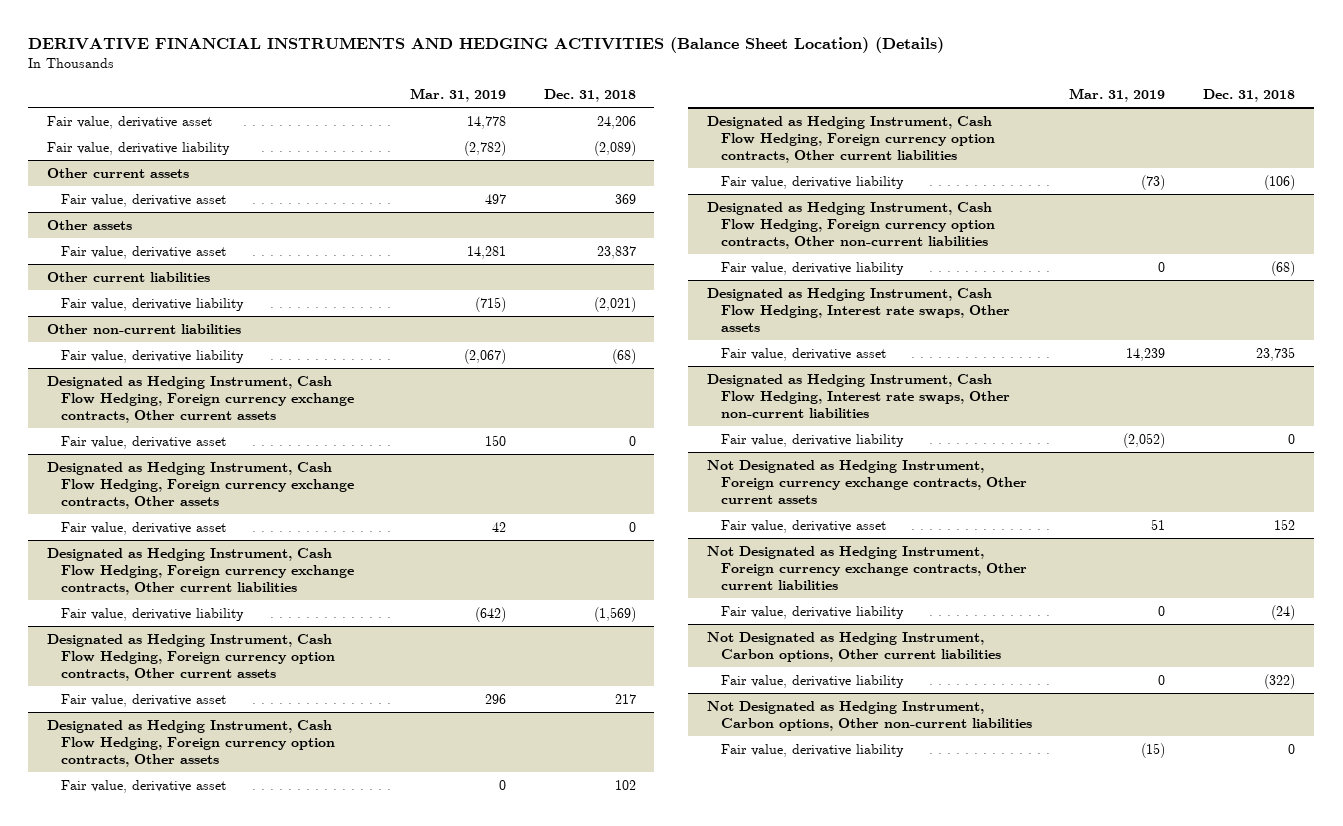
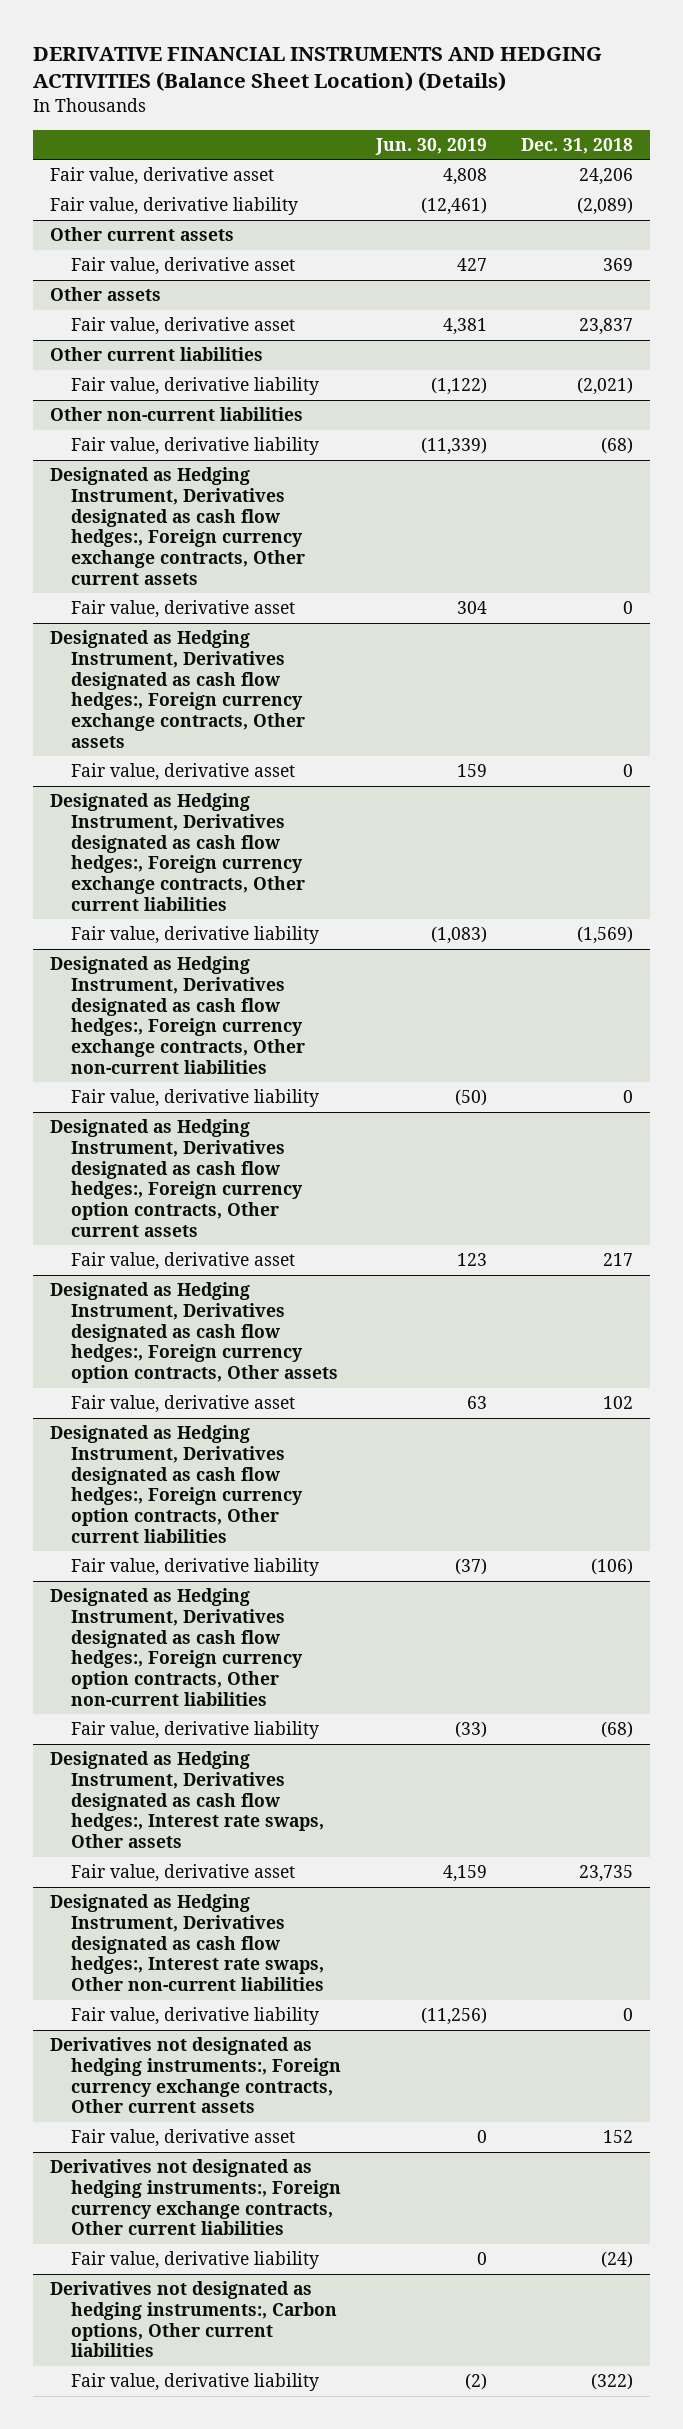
- | Mar. 31, 2019 | Dec. 31, 2018
+ | Jun. 30, 2019 | Dec. 31, 2018
- Designated as Hedging Instrument, Cash Flow Hedging, Foreign currency exchange contracts, Other current assets
+ Designated as Hedging Instrument, Derivatives designated as cash flow hedges:, Foreign currency exchange contracts, Other current assets
- Designated as Hedging Instrument, Cash Flow Hedging, Foreign currency exchange contracts, Other assets
+ Designated as Hedging Instrument, Derivatives designated as cash flow hedges:, Foreign currency exchange contracts, Other assets
- Designated as Hedging Instrument, Cash Flow Hedging, Foreign currency exchange contracts, Other current liabilities
+ Designated as Hedging Instrument, Derivatives designated as cash flow hedges:, Foreign currency exchange contracts, Other current liabilities
- Designated as Hedging Instrument, Cash Flow Hedging, Foreign currency option contracts, Other current assets
+ Designated as Hedging Instrument, Derivatives designated as cash flow hedges:, Foreign currency exchange contracts, Other non-current liabilities
+ Fair value, derivative liability | (50) | 0
+ Designated as Hedging Instrument, Derivatives designated as cash flow hedges:, Foreign currency option contracts, Other current assets
- Designated as Hedging Instrument, Cash Flow Hedging, Foreign currency option contracts, Other assets
+ Designated as Hedging Instrument, Derivatives designated as cash flow hedges:, Foreign currency option contracts, Other assets
- Designated as Hedging Instrument, Cash Flow Hedging, Foreign currency option contracts, Other current liabilities
+ Designated as Hedging Instrument, Derivatives designated as cash flow hedges:, Foreign currency option contracts, Other current liabilities
- Designated as Hedging Instrument, Cash Flow Hedging, Foreign currency option contracts, Other non-current liabilities
+ Designated as Hedging Instrument, Derivatives designated as cash flow hedges:, Foreign currency option contracts, Other non-current liabilities
- Designated as Hedging Instrument, Cash Flow Hedging, Interest rate swaps, Other assets
+ Designated as Hedging Instrument, Derivatives designated as cash flow hedges:, Interest rate swaps, Other assets
- Designated as Hedging Instrument, Cash Flow Hedging, Interest rate swaps, Other non-current liabilities
+ Designated as Hedging Instrument, Derivatives designated as cash flow hedges:, Interest rate swaps, Other non-current liabilities
- Not Designated as Hedging Instrument, Foreign currency exchange contracts, Other current assets
+ Derivatives not designated as hedging instruments:, Foreign currency exchange contracts, Other current assets
- Not Designated as Hedging Instrument, Foreign currency exchange contracts, Other current liabilities
+ Derivatives not designated as hedging instruments:, Foreign currency exchange contracts, Other current liabilities
- Not Designated as Hedging Instrument, Carbon options, Other current liabilities
+ Derivatives not designated as hedging instruments:, Carbon options, Other current liabilities
- Not Designated as Hedging Instrument, Carbon options, Other non-current liabilities
- Fair value, derivative liability | (15) | 0

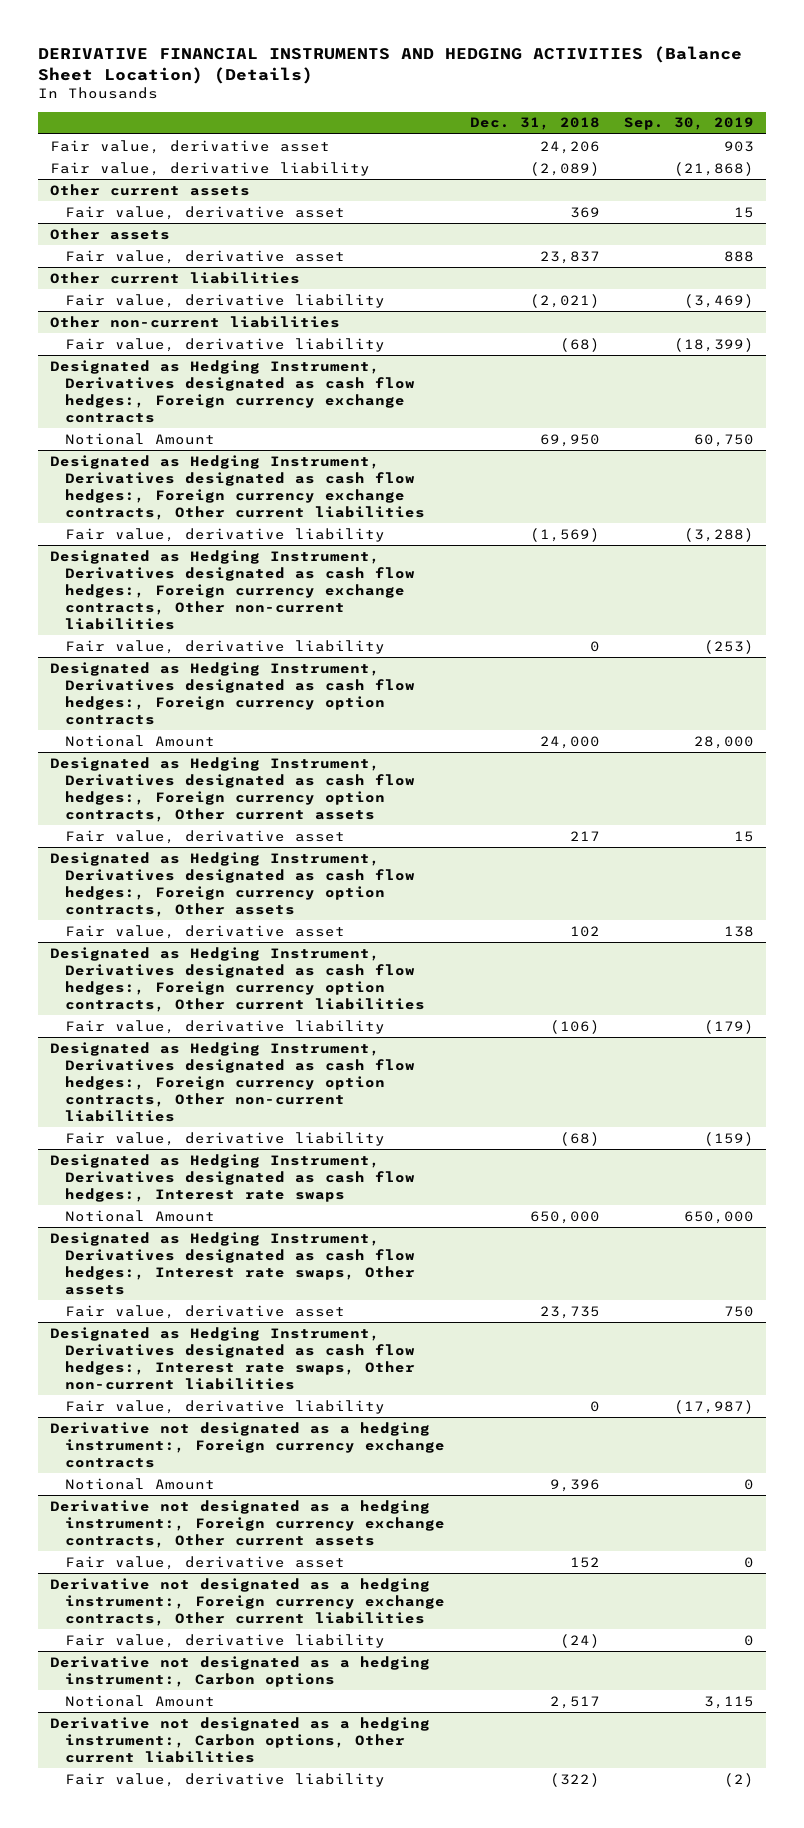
- | Jun. 30, 2019 | Dec. 31, 2018
+ | Dec. 31, 2018 | Sep. 30, 2019
- Designated as Hedging Instrument, Derivatives designated as cash flow hedges:, Foreign currency exchange contracts, Other current assets
- Fair value, derivative asset | 304 | 0
- Designated as Hedging Instrument, Derivatives designated as cash flow hedges:, Foreign currency exchange contracts, Other assets
- Fair value, derivative asset | 159 | 0
+ Designated as Hedging Instrument, Derivatives designated as cash flow hedges:, Foreign currency exchange contracts
+ Notional Amount | 69,950 | 60,750
+ Designated as Hedging Instrument, Derivatives designated as cash flow hedges:, Foreign currency option contracts
+ Notional Amount | 24,000 | 28,000
+ Designated as Hedging Instrument, Derivatives designated as cash flow hedges:, Interest rate swaps
+ Notional Amount | 650,000 | 650,000
- Derivatives not designated as hedging instruments:, Foreign currency exchange contracts, Other current assets
+ Derivative not designated as a hedging instrument:, Foreign currency exchange contracts
+ Notional Amount | 9,396 | 0
+ Derivative not designated as a hedging instrument:, Foreign currency exchange contracts, Other current assets
- Derivatives not designated as hedging instruments:, Foreign currency exchange contracts, Other current liabilities
+ Derivative not designated as a hedging instrument:, Foreign currency exchange contracts, Other current liabilities
- Derivatives not designated as hedging instruments:, Carbon options, Other current liabilities
+ Derivative not designated as a hedging instrument:, Carbon options
+ Notional Amount | 2,517 | 3,115
+ Derivative not designated as a hedging instrument:, Carbon options, Other current liabilities

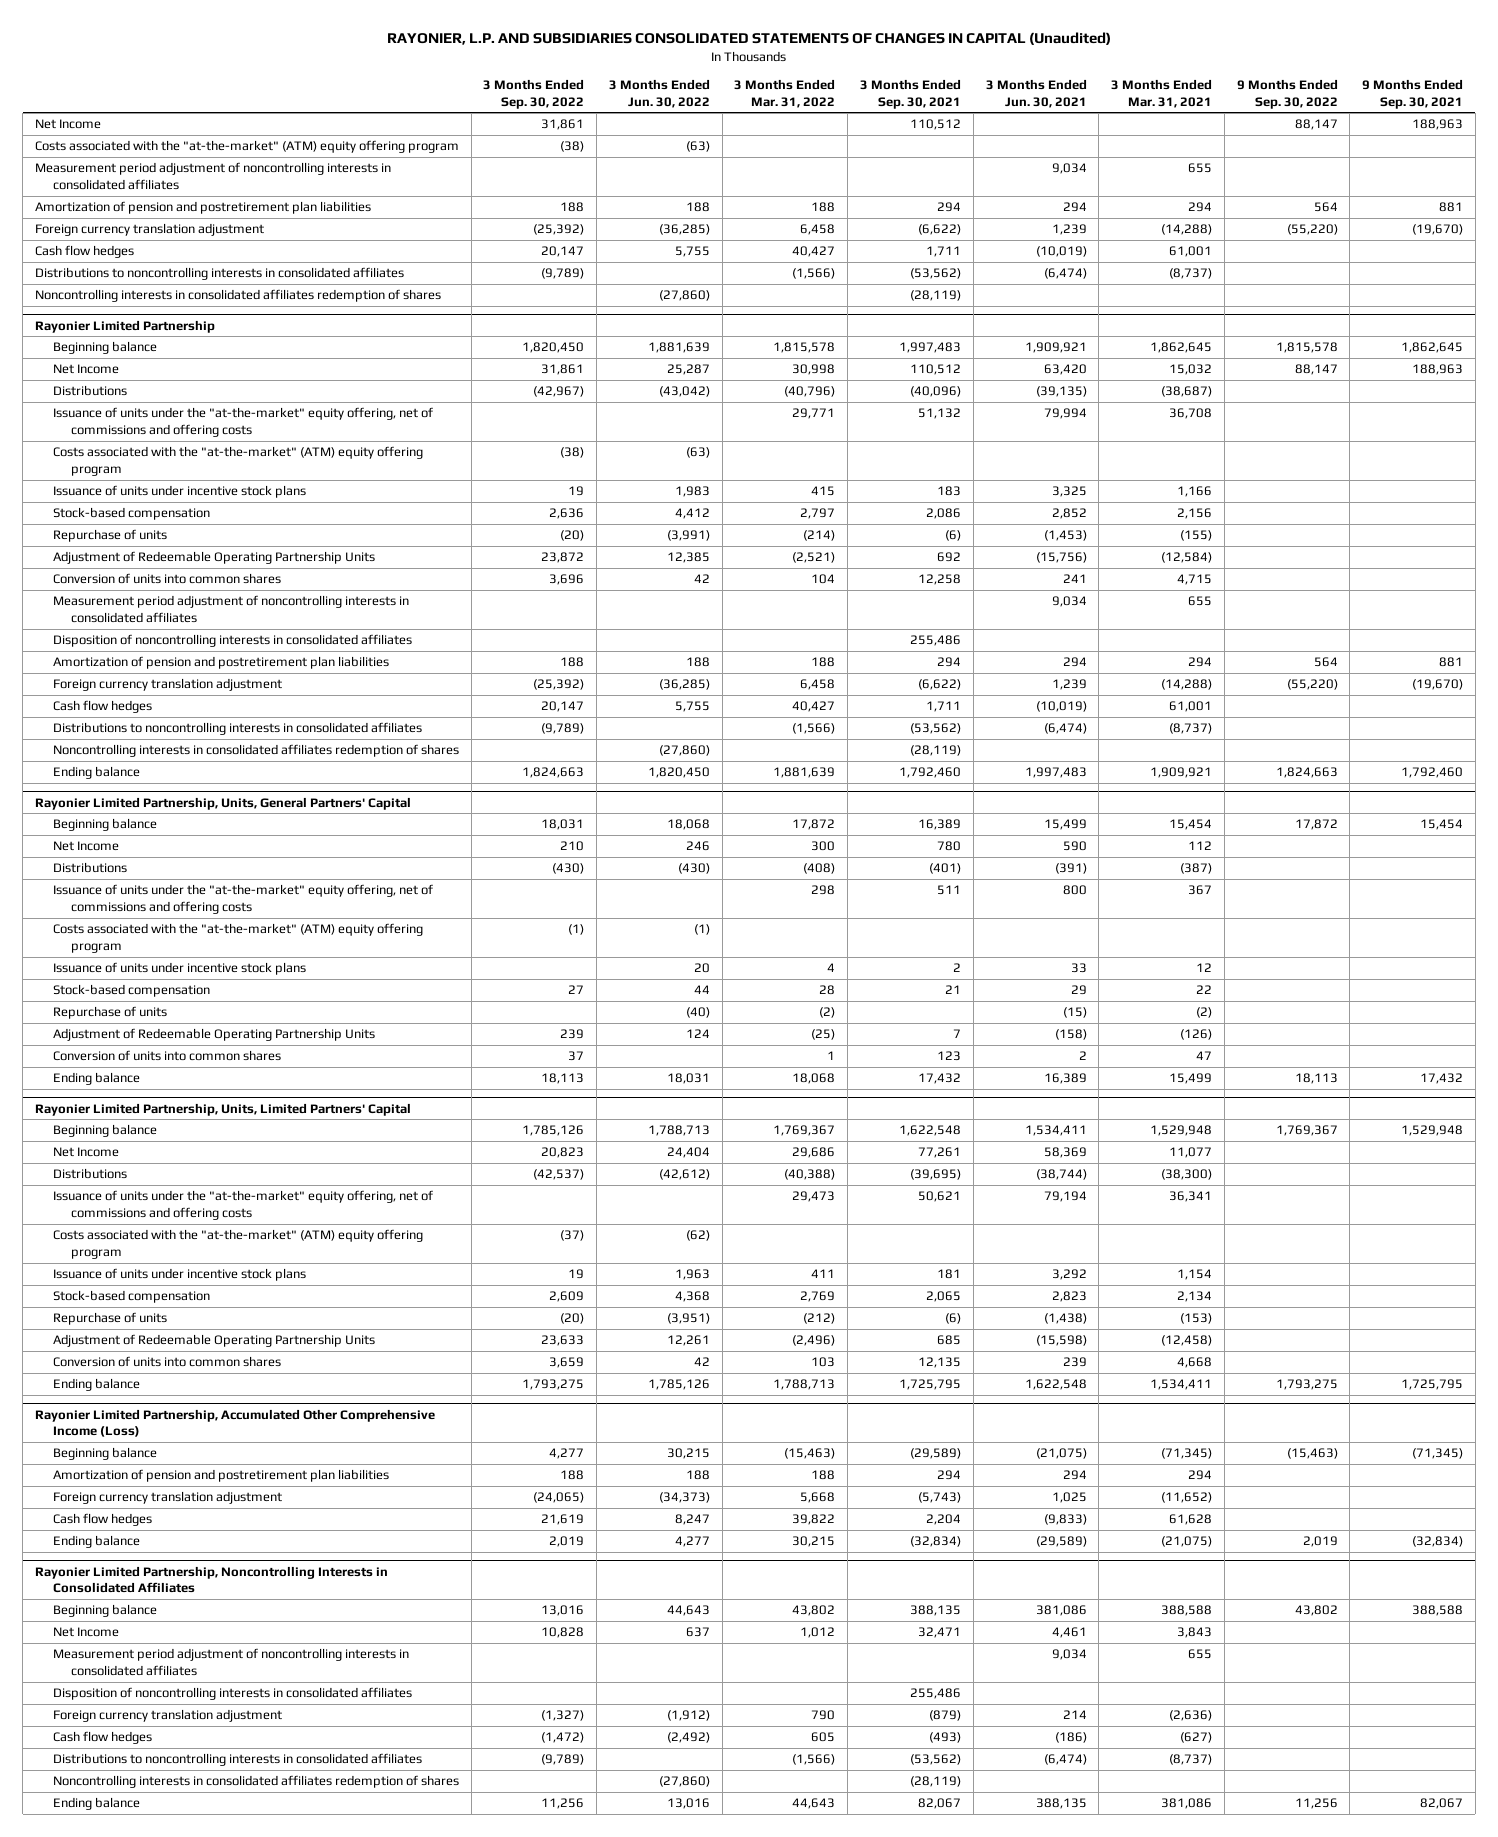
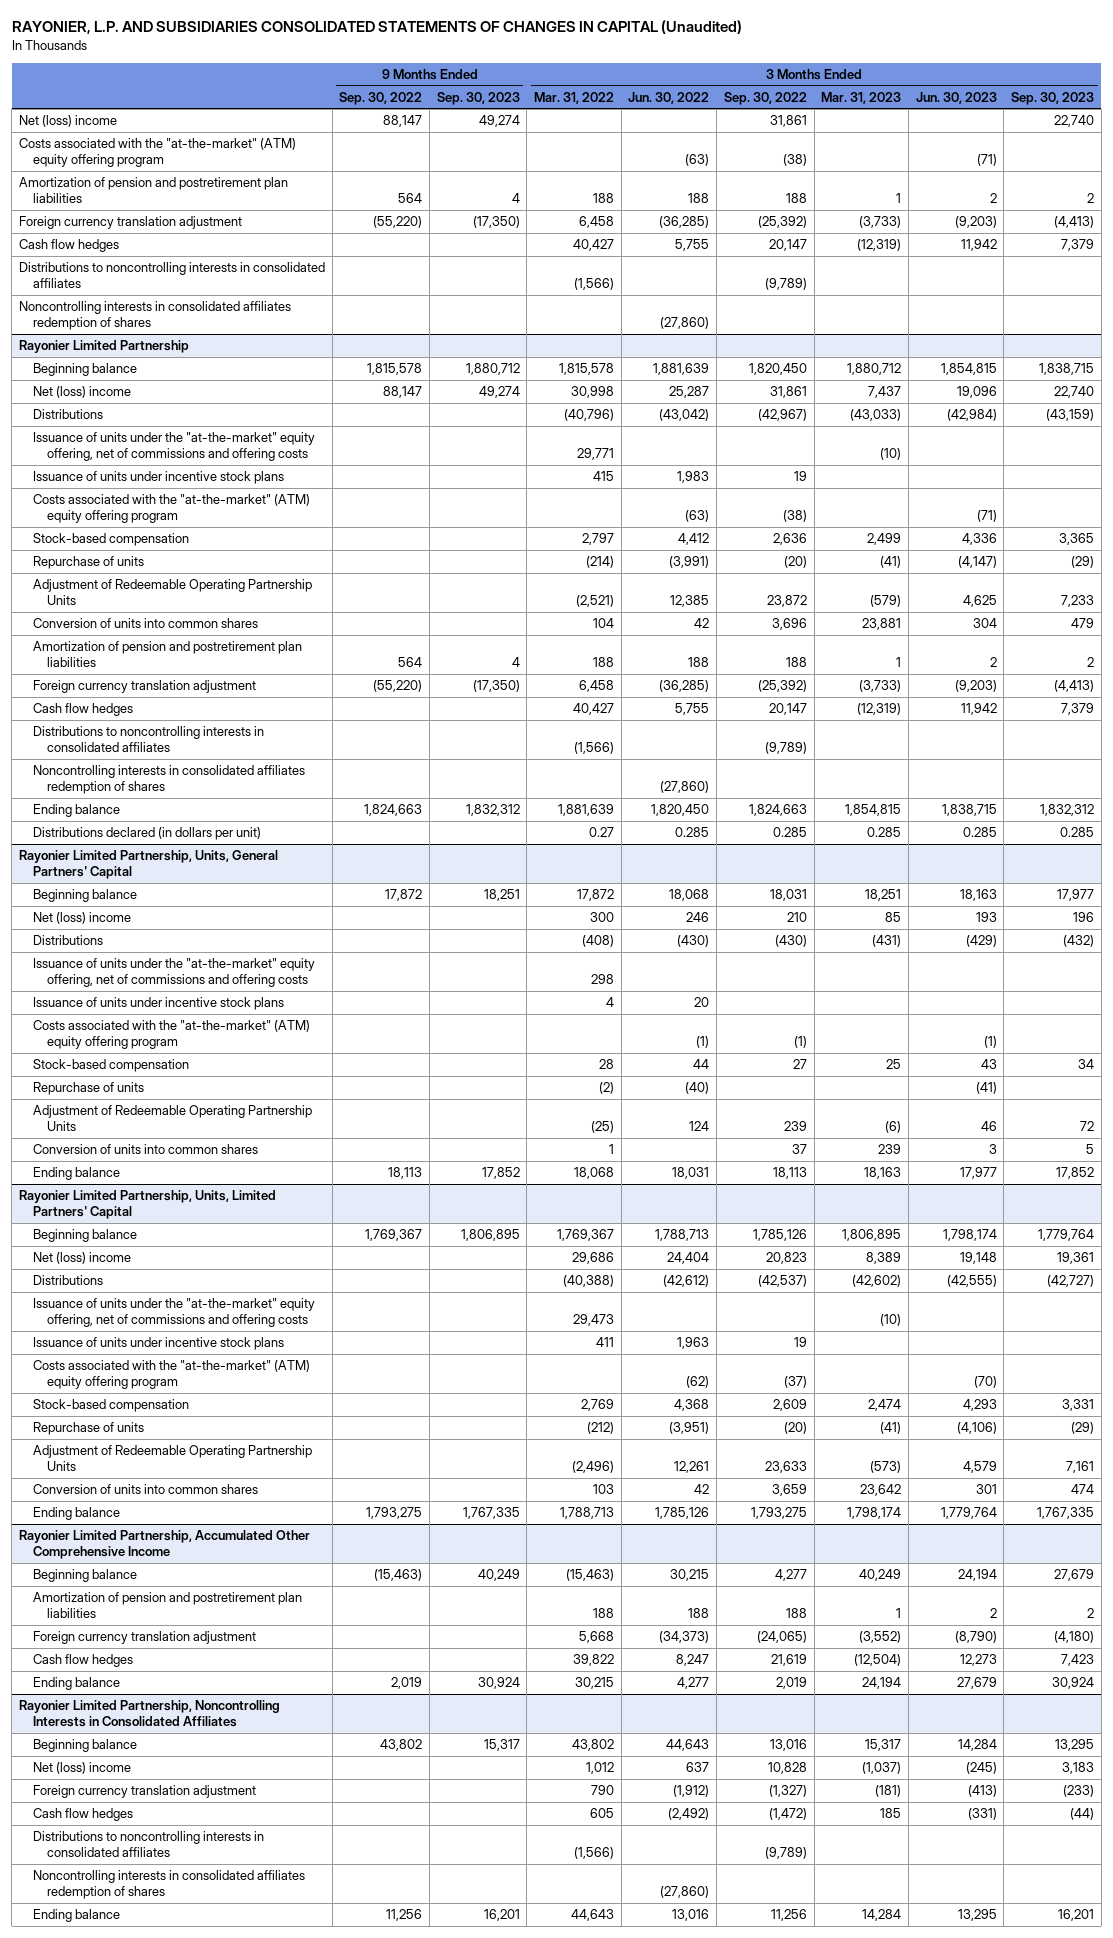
- | 3 Months Ended Sep. 30, 2022 | 3 Months Ended Jun. 30, 2022 | 3 Months Ended Mar. 31, 2022 | 3 Months Ended Sep. 30, 2021 | 3 Months Ended Jun. 30, 2021 | 3 Months Ended Mar. 31, 2021 | 9 Months Ended Sep. 30, 2022 | 9 Months Ended Sep. 30, 2021
+ | 9 Months Ended Sep. 30, 2022 | 9 Months Ended Sep. 30, 2023 | 3 Months Ended Mar. 31, 2022 | 3 Months Ended Jun. 30, 2022 | 3 Months Ended Sep. 30, 2022 | 3 Months Ended Mar. 31, 2023 | 3 Months Ended Jun. 30, 2023 | 3 Months Ended Sep. 30, 2023
- Net Income | 31,861 | | | 110,512 | | | 88,147 | 188,963
+ Net (loss) income | 88,147 | 49,274 | | | 31,861 | | | 22,740
- Measurement period adjustment of noncontrolling interests in consolidated affiliates | | | | | 9,034 | 655 | |
@ Rayonier Limited Partnership
- Net Income | 31,861 | 25,287 | 30,998 | 110,512 | 63,420 | 15,032 | 88,147 | 188,963
+ Net (loss) income | 88,147 | 49,274 | 30,998 | 25,287 | 31,861 | 7,437 | 19,096 | 22,740
moved down: Costs associated with the "at-the-market" (ATM) equity offering program | | | | (63) | (38) | | (71) |
- Measurement period adjustment of noncontrolling interests in consolidated affiliates | | | | | 9,034 | 655 | |
- Disposition of noncontrolling interests in consolidated affiliates | | | | 255,486 | | | |
+ Distributions declared (in dollars per unit) | | | 0.27 | 0.285 | 0.285 | 0.285 | 0.285 | 0.285
@ Rayonier Limited Partnership, Units, General Partners' Capital
- Net Income | 210 | 246 | 300 | 780 | 590 | 112 | |
+ Net (loss) income | | | 300 | 246 | 210 | 85 | 193 | 196
moved down: Costs associated with the "at-the-market" (ATM) equity offering program | | | | (1) | (1) | | (1) |
@ Rayonier Limited Partnership, Units, Limited Partners' Capital
- Net Income | 20,823 | 24,404 | 29,686 | 77,261 | 58,369 | 11,077 | |
+ Net (loss) income | | | 29,686 | 24,404 | 20,823 | 8,389 | 19,148 | 19,361
moved down: Costs associated with the "at-the-market" (ATM) equity offering program | | | | (62) | (37) | | (70) |
- Rayonier Limited Partnership, Accumulated Other Comprehensive Income (Loss)
+ Rayonier Limited Partnership, Accumulated Other Comprehensive Income
@ Rayonier Limited Partnership, Noncontrolling Interests in Consolidated Affiliates
- Net Income | 10,828 | 637 | 1,012 | 32,471 | 4,461 | 3,843 | |
- Measurement period adjustment of noncontrolling interests in consolidated affiliates | | | | | 9,034 | 655 | |
- Disposition of noncontrolling interests in consolidated affiliates | | | | 255,486 | | | |
+ Net (loss) income | | | 1,012 | 637 | 10,828 | (1,037) | (245) | 3,183

